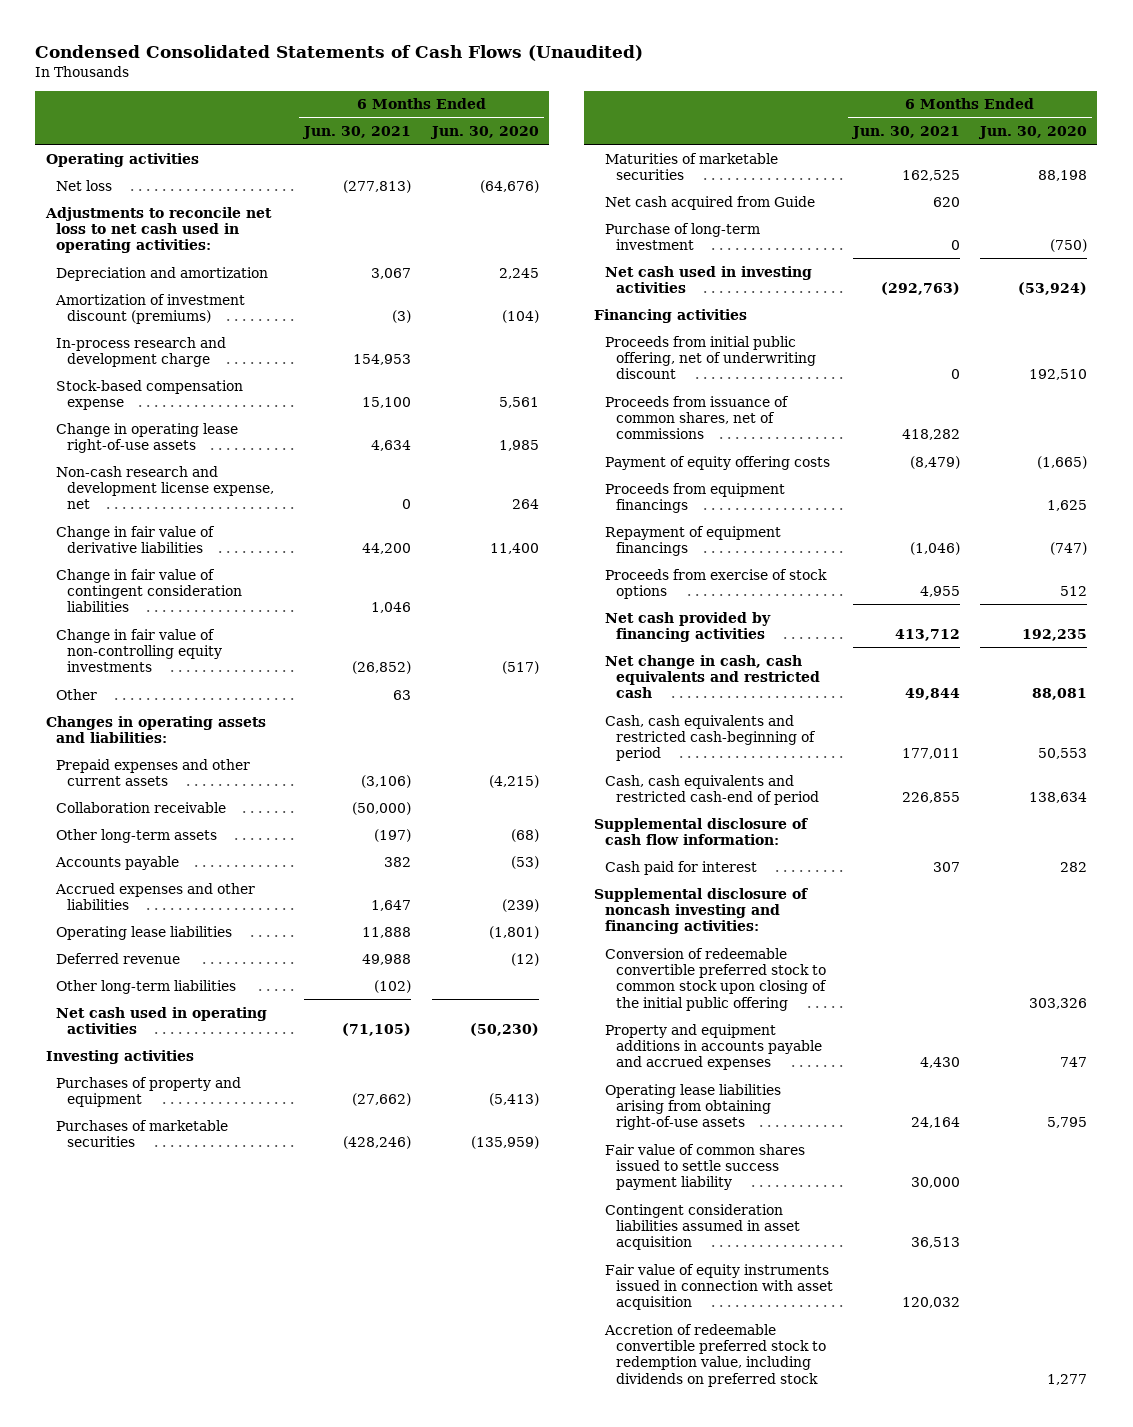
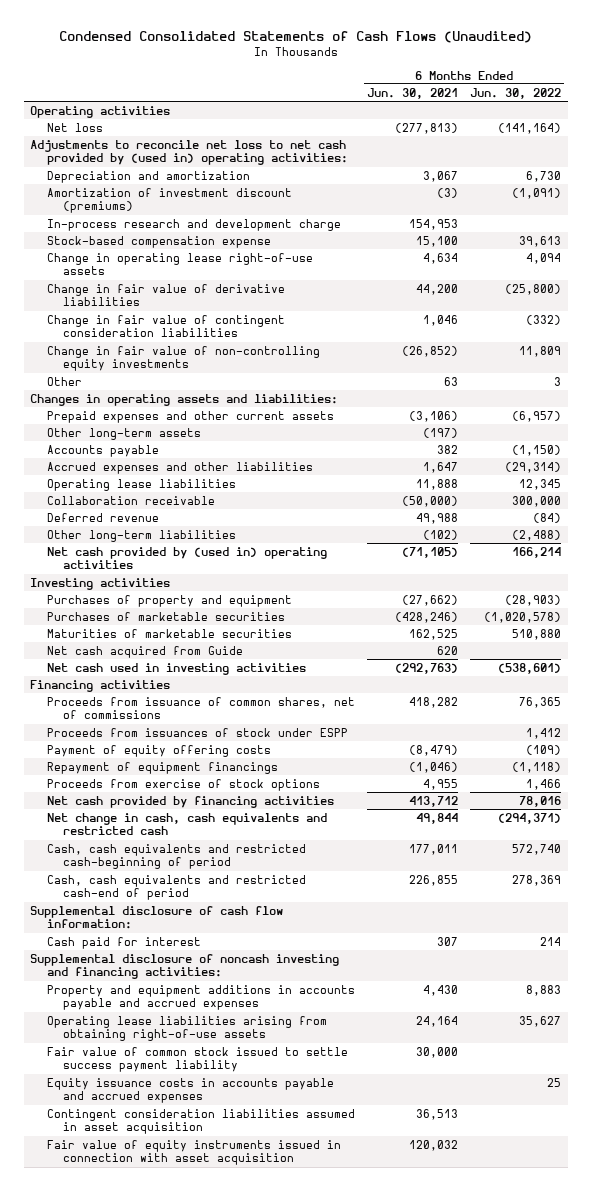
- | 6 Months Ended Jun. 30, 2021 | 6 Months Ended Jun. 30, 2020
+ | 6 Months Ended Jun. 30, 2021 | 6 Months Ended Jun. 30, 2022
- Adjustments to reconcile net loss to net cash used in operating activities:
+ Adjustments to reconcile net loss to net cash provided by (used in) operating activities:
- Non-cash research and development license expense, net | 0 | 264
moved down: Collaboration receivable | (50,000) | 300,000
- Net cash used in operating activities | (71,105) | (50,230)
+ Net cash provided by (used in) operating activities | (71,105) | 166,214
- Purchase of long-term investment | 0 | (750)
- Proceeds from initial public offering, net of underwriting discount | 0 | 192,510
+ Proceeds from issuances of stock under ESPP | | 1,412
- Proceeds from equipment financings | | 1,625
- Conversion of redeemable convertible preferred stock to common stock upon closing of the initial public offering | | 303,326
- Fair value of common shares issued to settle success payment liability | 30,000 |
+ Fair value of common stock issued to settle success payment liability | 30,000 |
+ Equity issuance costs in accounts payable and accrued expenses | | 25
- Accretion of redeemable convertible preferred stock to redemption value, including dividends on preferred stock | | 1,277

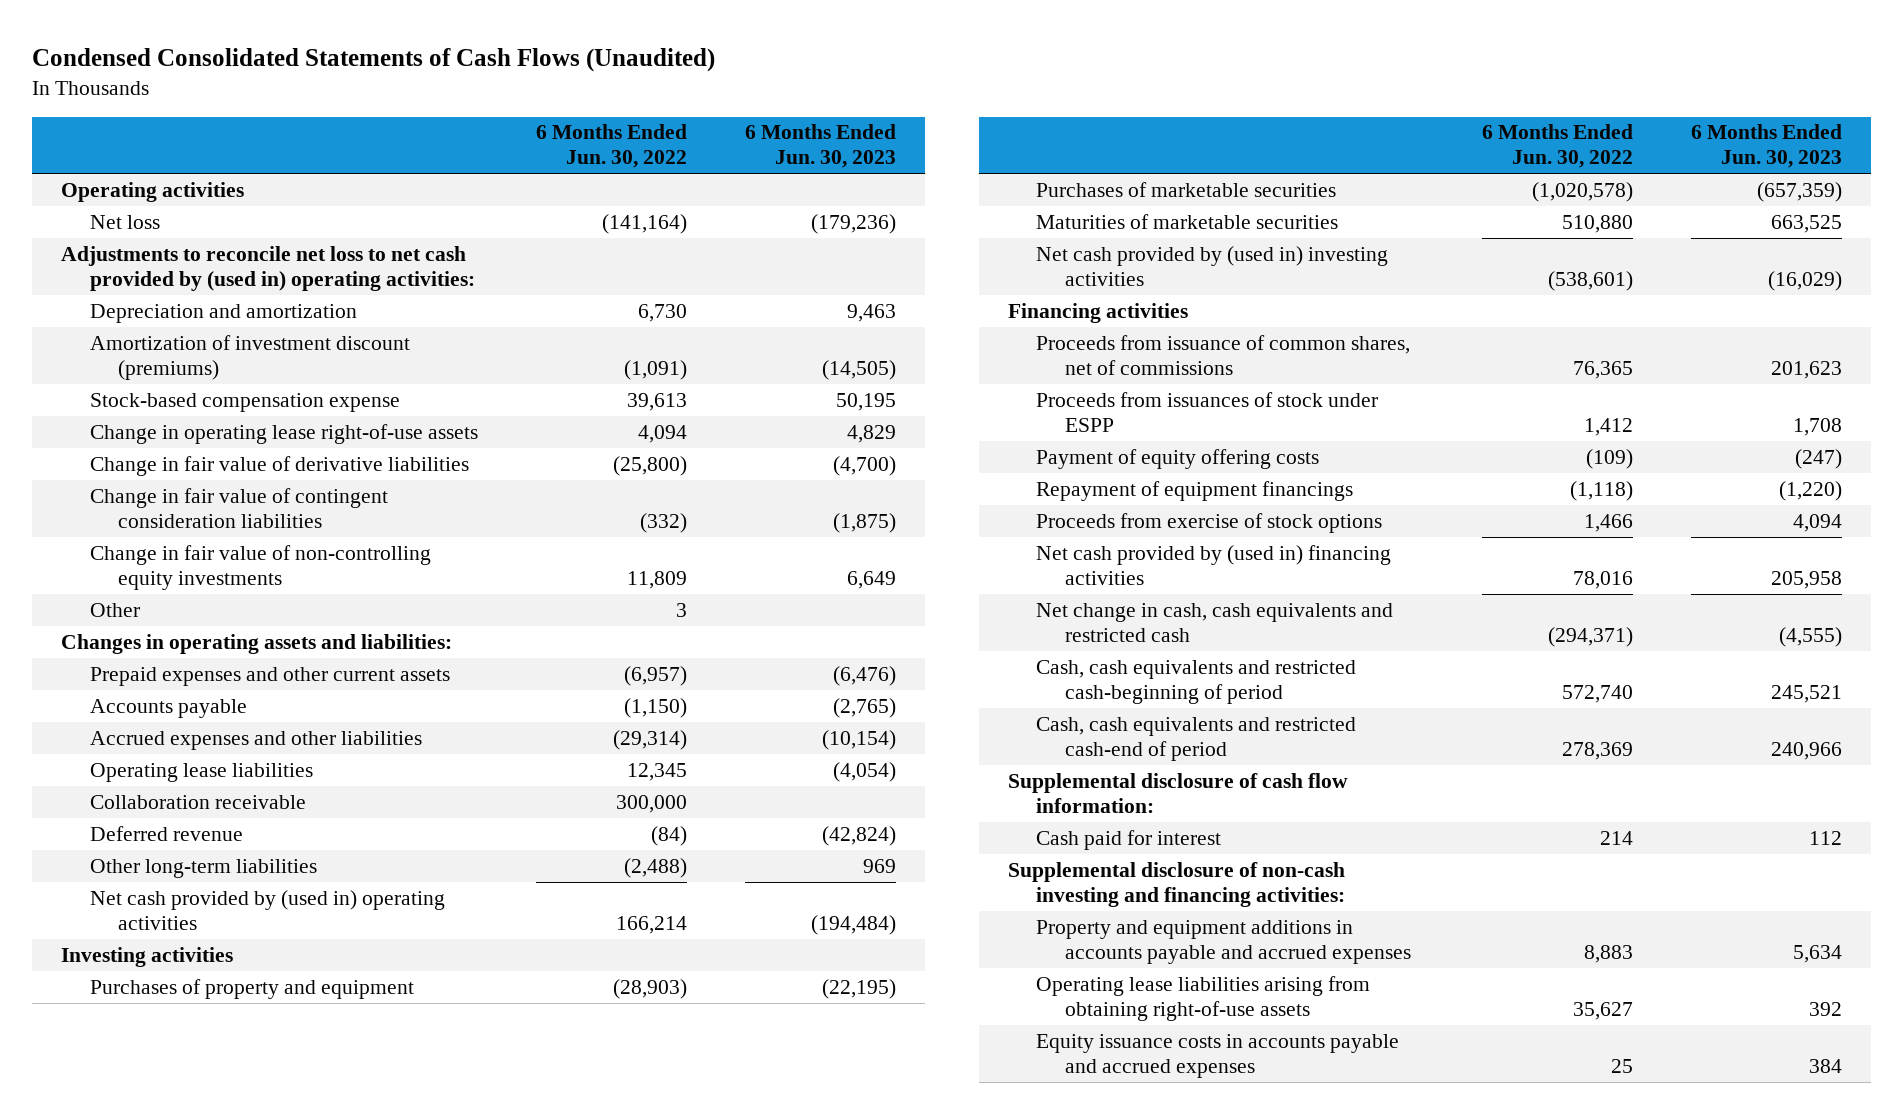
- | 6 Months Ended Jun. 30, 2021 | 6 Months Ended Jun. 30, 2022
+ | 6 Months Ended Jun. 30, 2022 | 6 Months Ended Jun. 30, 2023
- In-process research and development charge | 154,953 |
- Other long-term assets | (197) |
- Net cash acquired from Guide | 620 |
- Net cash used in investing activities | (292,763) | (538,601)
+ Net cash provided by (used in) investing activities | (538,601) | (16,029)
- Net cash provided by financing activities | 413,712 | 78,016
+ Net cash provided by (used in) financing activities | 78,016 | 205,958
- Supplemental disclosure of noncash investing and financing activities:
+ Supplemental disclosure of non-cash investing and financing activities:
- Fair value of common stock issued to settle success payment liability | 30,000 |
- Contingent consideration liabilities assumed in asset acquisition | 36,513 |
- Fair value of equity instruments issued in connection with asset acquisition | 120,032 |

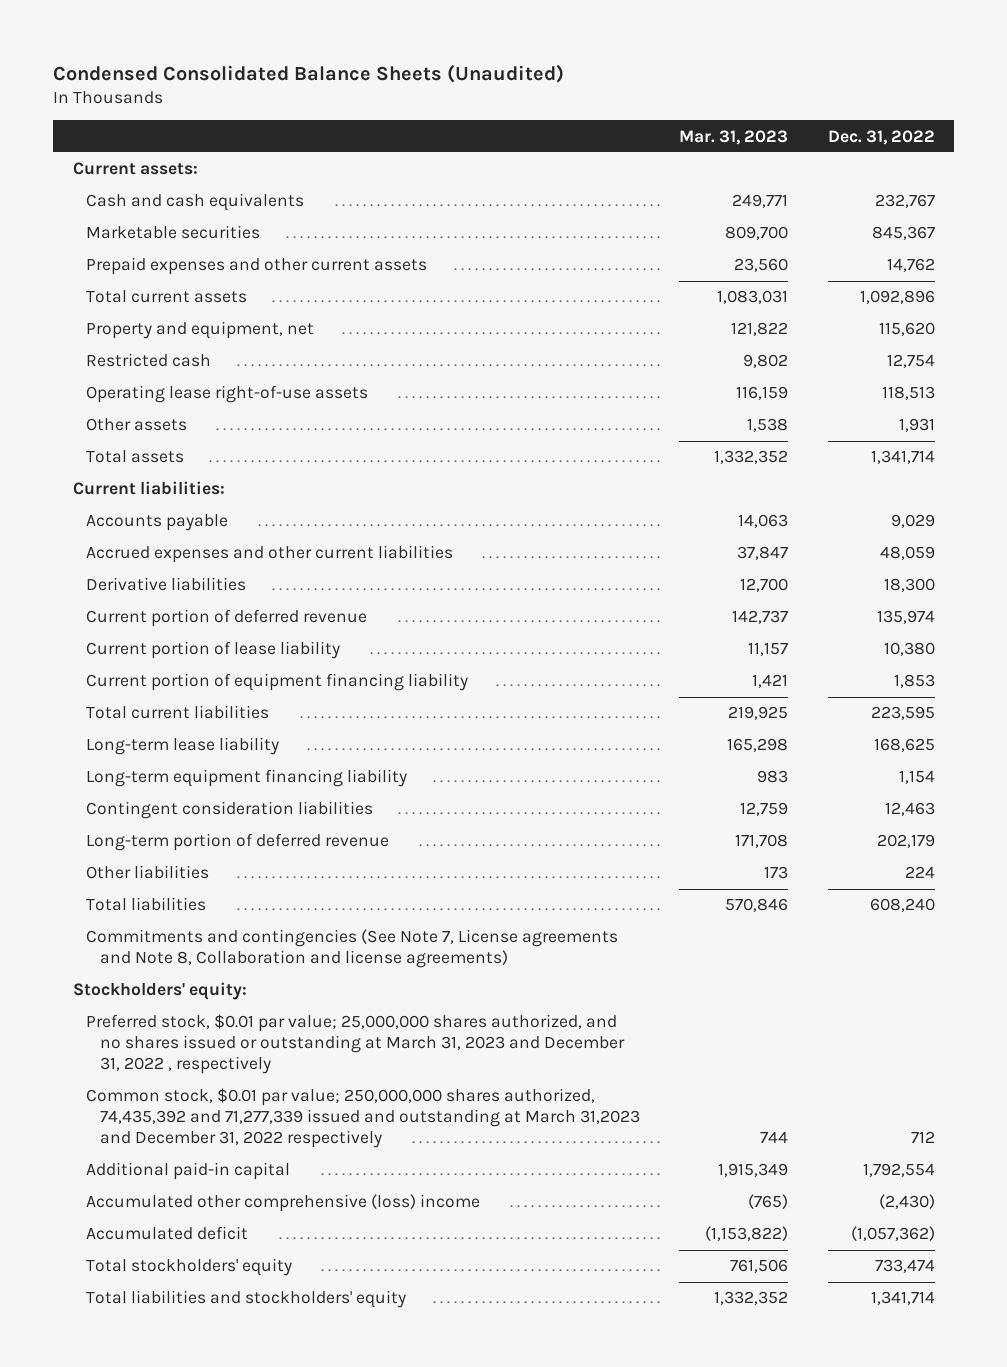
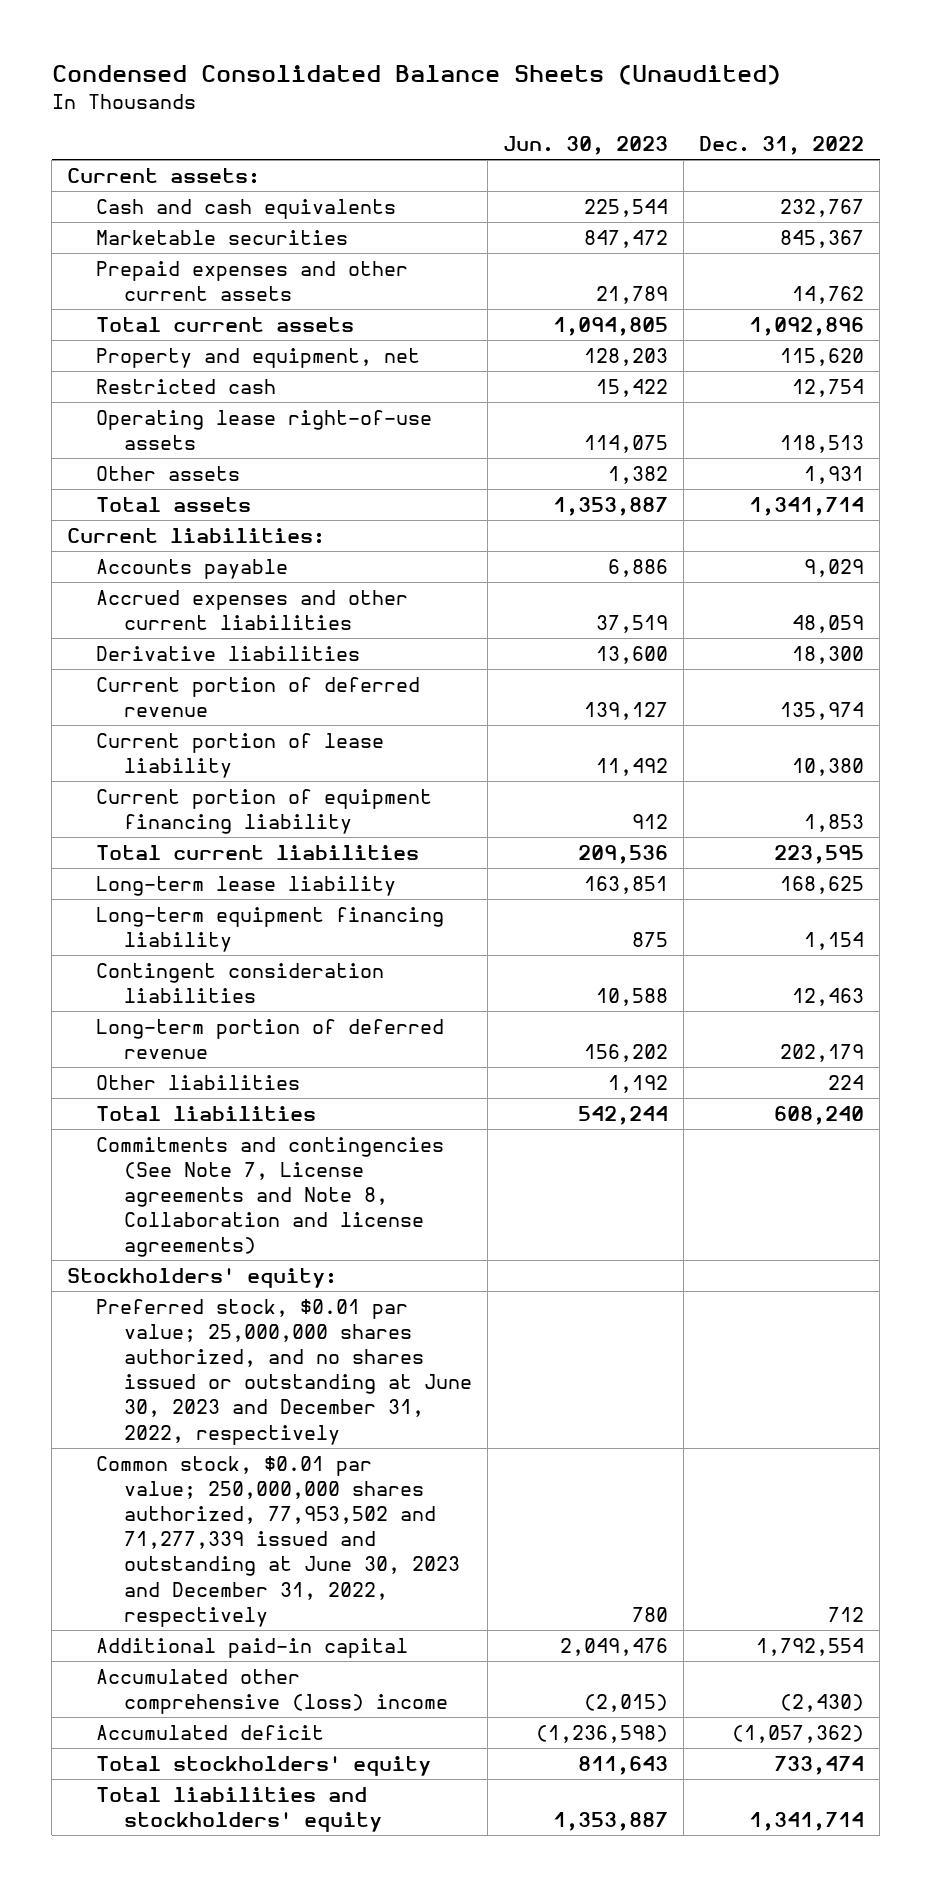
- | Mar. 31, 2023 | Dec. 31, 2022
+ | Jun. 30, 2023 | Dec. 31, 2022
- Preferred stock, $0.01 par value; 25,000,000 shares authorized, and no shares issued or outstanding at March 31, 2023 and December 31, 2022 , respectively
- Common stock, $0.01 par value; 250,000,000 shares authorized, 74,435,392 and 71,277,339 issued and outstanding at March 31,2023 and December 31, 2022 respectively | 744 | 712
+ Preferred stock, $0.01 par value; 25,000,000 shares authorized, and no shares issued or outstanding at June 30, 2023 and December 31, 2022, respectively
+ Common stock, $0.01 par value; 250,000,000 shares authorized, 77,953,502 and 71,277,339 issued and outstanding at June 30, 2023 and December 31, 2022, respectively | 780 | 712

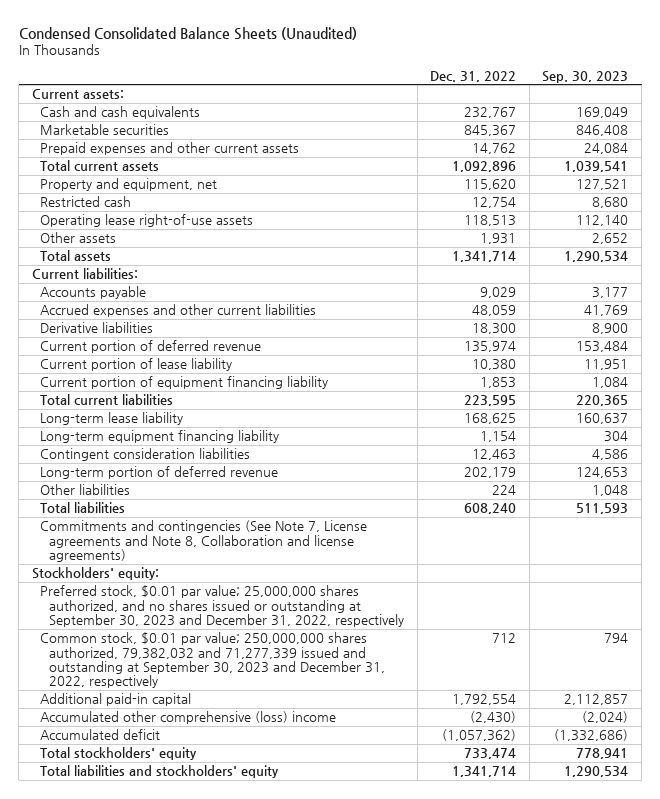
- | Jun. 30, 2023 | Dec. 31, 2022
+ | Dec. 31, 2022 | Sep. 30, 2023
- Preferred stock, $0.01 par value; 25,000,000 shares authorized, and no shares issued or outstanding at June 30, 2023 and December 31, 2022, respectively
- Common stock, $0.01 par value; 250,000,000 shares authorized, 77,953,502 and 71,277,339 issued and outstanding at June 30, 2023 and December 31, 2022, respectively | 780 | 712
+ Preferred stock, $0.01 par value; 25,000,000 shares authorized, and no shares issued or outstanding at September 30, 2023 and December 31, 2022, respectively
+ Common stock, $0.01 par value; 250,000,000 shares authorized, 79,382,032 and 71,277,339 issued and outstanding at September 30, 2023 and December 31, 2022, respectively | 712 | 794

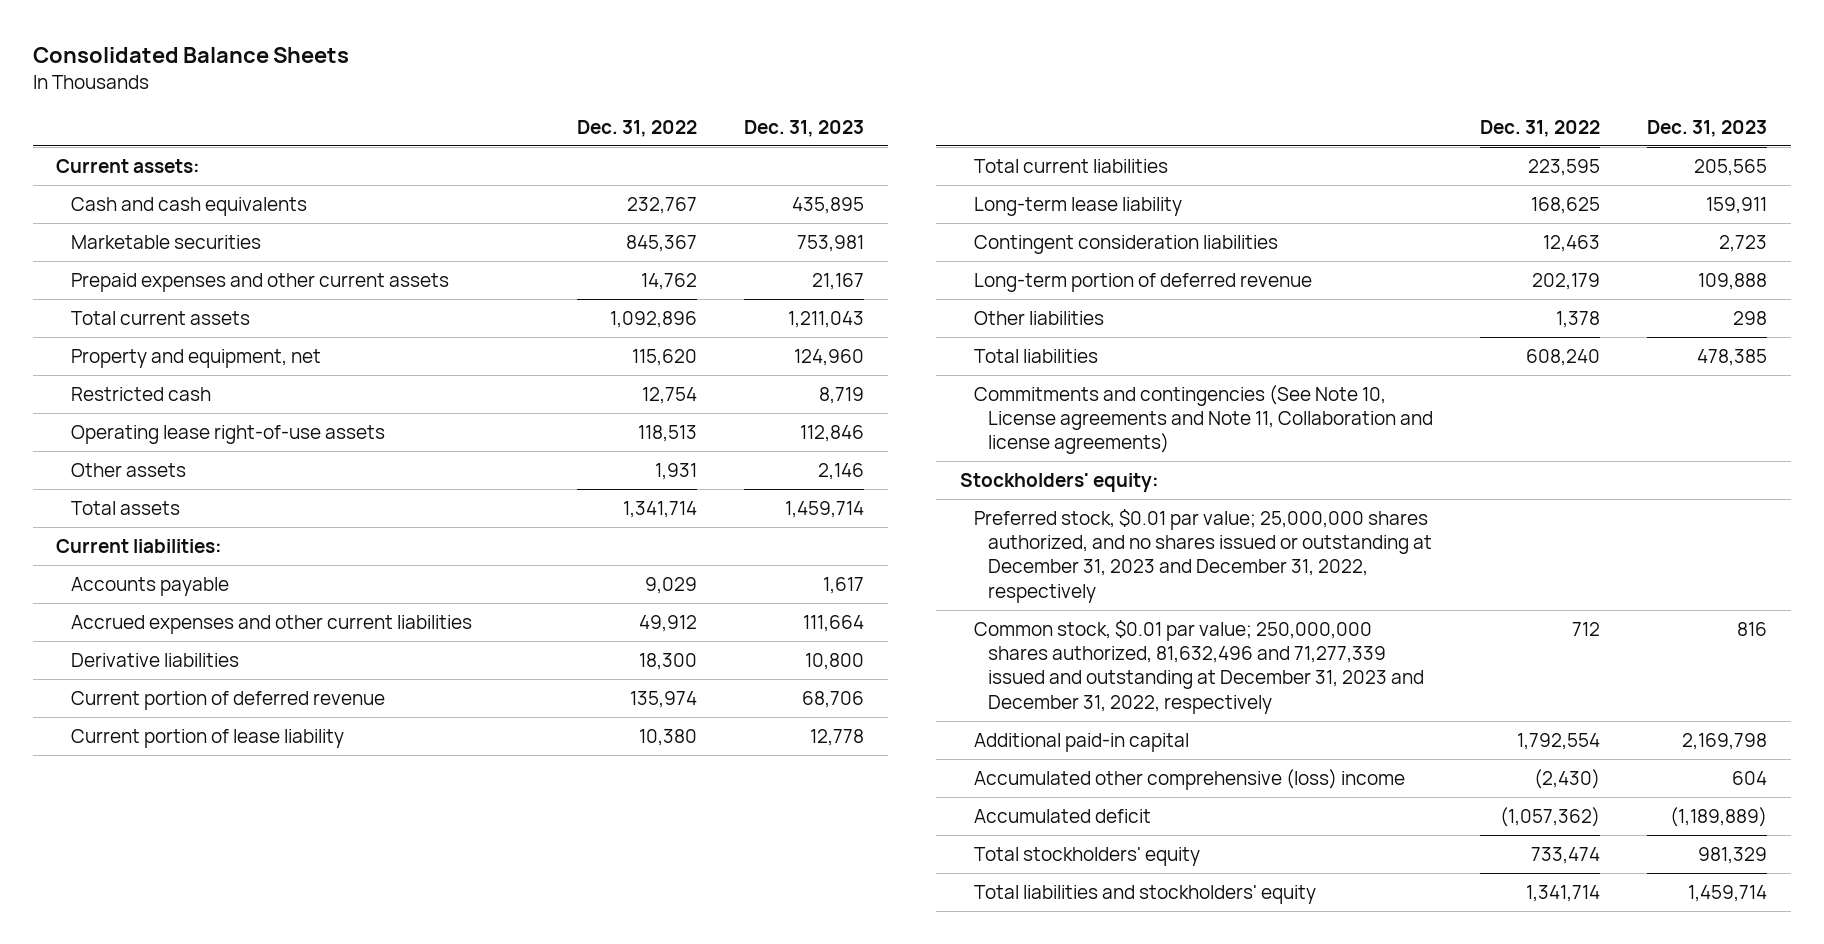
- Condensed Consolidated Balance Sheets (Unaudited)
+ Consolidated Balance Sheets
- | Dec. 31, 2022 | Sep. 30, 2023
+ | Dec. 31, 2022 | Dec. 31, 2023
- Accrued expenses and other current liabilities | 48,059 | 41,769
+ Accrued expenses and other current liabilities | 49,912 | 111,664
- Current portion of equipment financing liability | 1,853 | 1,084
- Long-term equipment financing liability | 1,154 | 304
- Other liabilities | 224 | 1,048
+ Other liabilities | 1,378 | 298
- Commitments and contingencies (See Note 7, License agreements and Note 8, Collaboration and license agreements)
+ Commitments and contingencies (See Note 10, License agreements and Note 11, Collaboration and license agreements)
- Preferred stock, $0.01 par value; 25,000,000 shares authorized, and no shares issued or outstanding at September 30, 2023 and December 31, 2022, respectively
- Common stock, $0.01 par value; 250,000,000 shares authorized, 79,382,032 and 71,277,339 issued and outstanding at September 30, 2023 and December 31, 2022, respectively | 712 | 794
+ Preferred stock, $0.01 par value; 25,000,000 shares authorized, and no shares issued or outstanding at December 31, 2023 and December 31, 2022, respectively
+ Common stock, $0.01 par value; 250,000,000 shares authorized, 81,632,496 and 71,277,339 issued and outstanding at December 31, 2023 and December 31, 2022, respectively | 712 | 816

